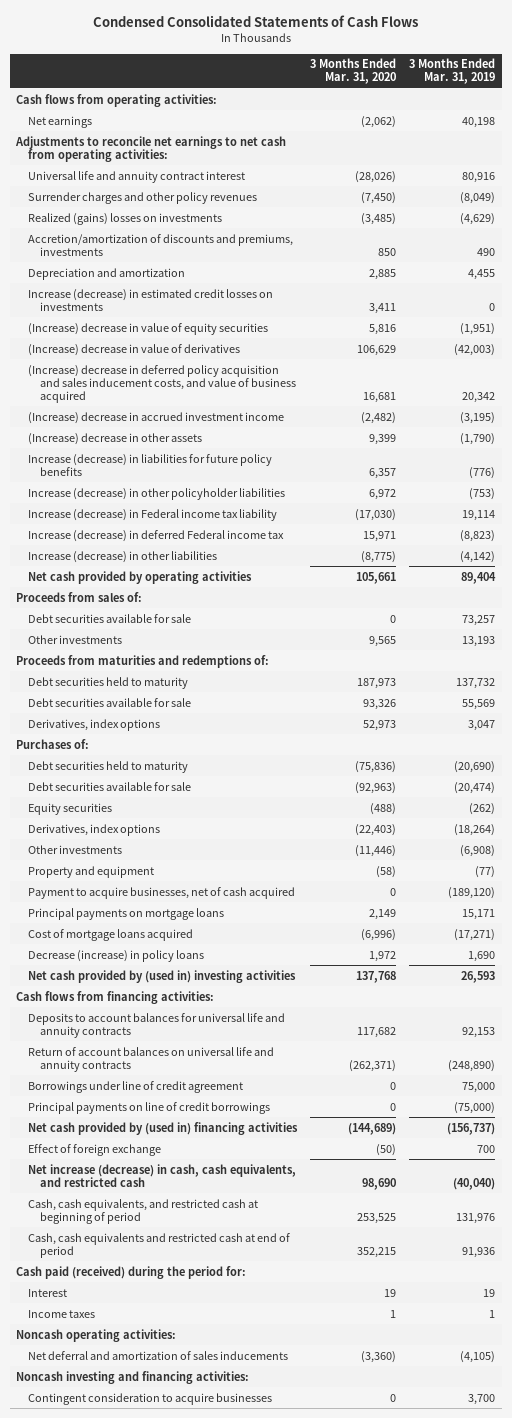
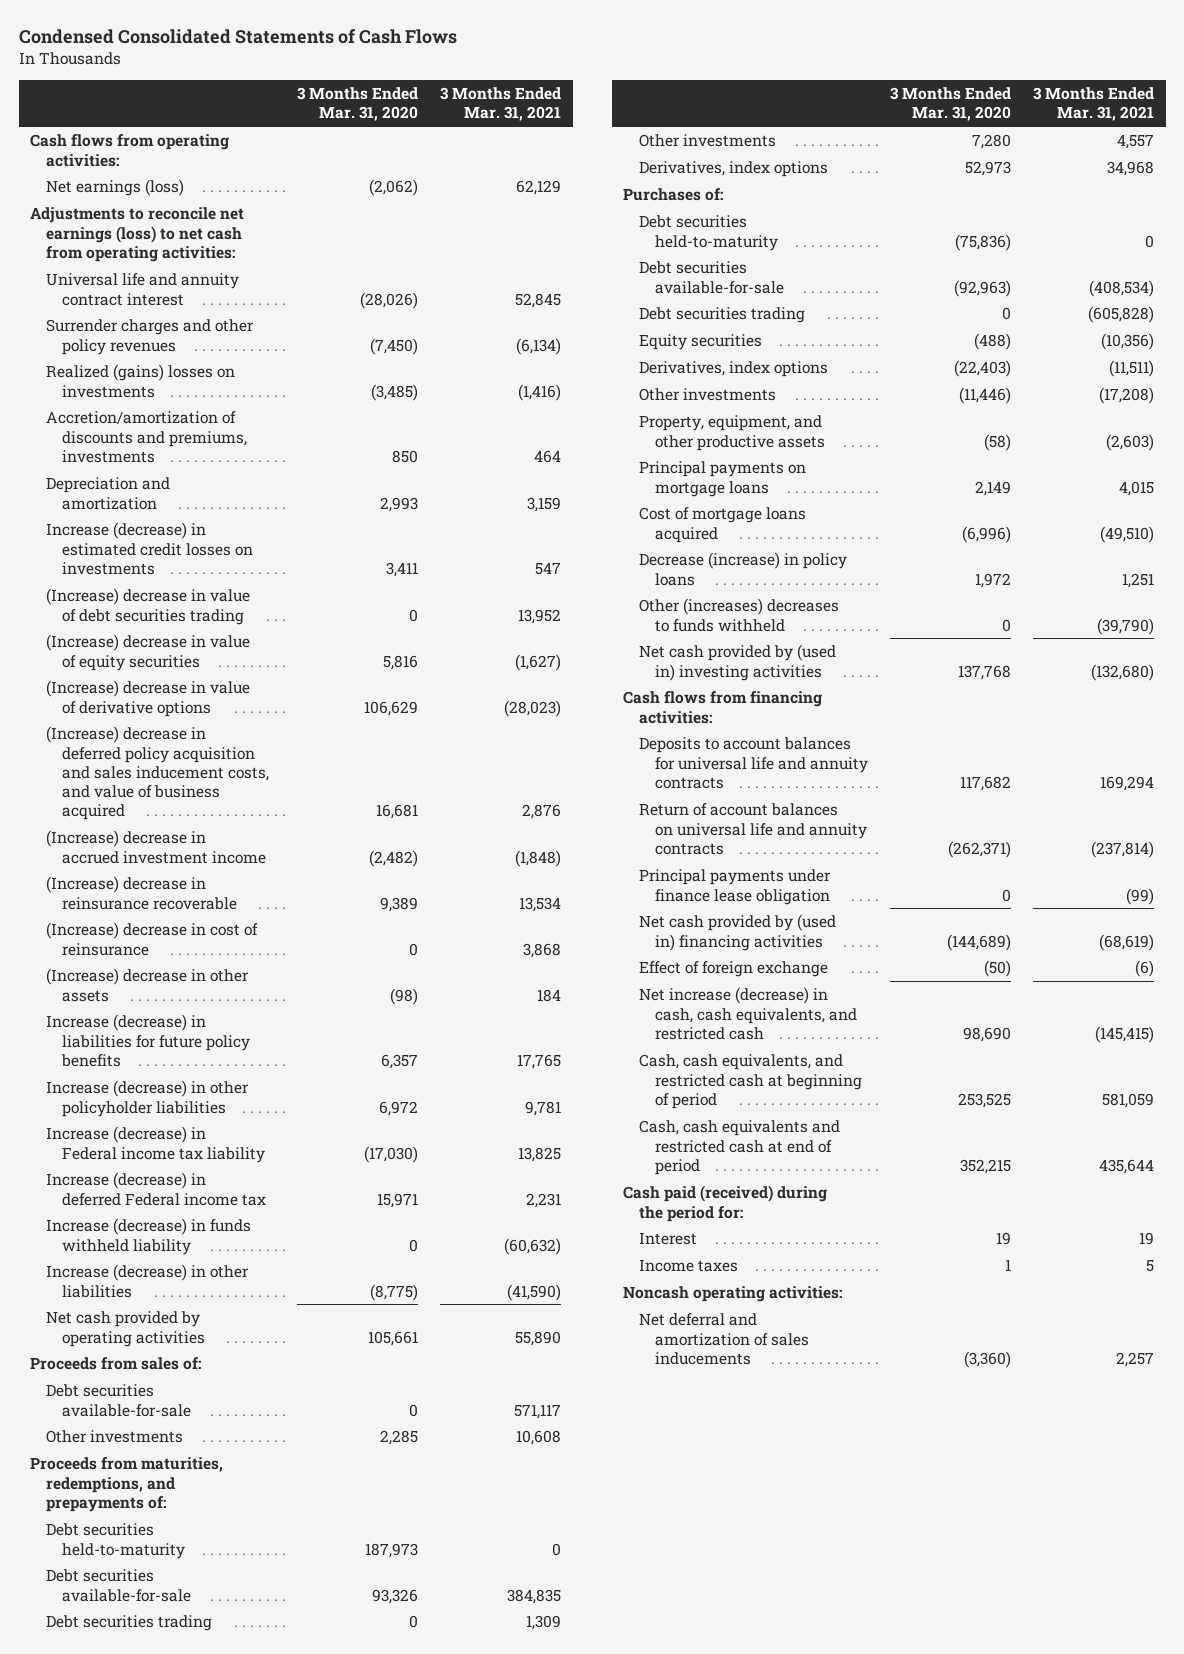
- | 3 Months Ended Mar. 31, 2020 | 3 Months Ended Mar. 31, 2019
+ | 3 Months Ended Mar. 31, 2020 | 3 Months Ended Mar. 31, 2021
- Net earnings | (2,062) | 40,198
- Adjustments to reconcile net earnings to net cash from operating activities:
+ Net earnings (loss) | (2,062) | 62,129
+ Adjustments to reconcile net earnings (loss) to net cash from operating activities:
- Depreciation and amortization | 2,885 | 4,455
+ Depreciation and amortization | 2,993 | 3,159
+ (Increase) decrease in value of debt securities trading | 0 | 13,952
- (Increase) decrease in value of derivatives | 106,629 | (42,003)
+ (Increase) decrease in value of derivative options | 106,629 | (28,023)
- (Increase) decrease in other assets | 9,399 | (1,790)
+ (Increase) decrease in reinsurance recoverable | 9,389 | 13,534
+ (Increase) decrease in cost of reinsurance | 0 | 3,868
+ (Increase) decrease in other assets | (98) | 184
+ Increase (decrease) in funds withheld liability | 0 | (60,632)
- Debt securities available for sale | 0 | 73,257
- Other investments | 9,565 | 13,193
- Proceeds from maturities and redemptions of:
- Debt securities held to maturity | 187,973 | 137,732
- Debt securities available for sale | 93,326 | 55,569
+ Debt securities available-for-sale | 0 | 571,117
+ Other investments | 2,285 | 10,608
+ Proceeds from maturities, redemptions, and prepayments of:
+ Debt securities held-to-maturity | 187,973 | 0
+ Debt securities available-for-sale | 93,326 | 384,835
+ Debt securities trading | 0 | 1,309
+ Other investments | 7,280 | 4,557
- Debt securities held to maturity | (75,836) | (20,690)
- Debt securities available for sale | (92,963) | (20,474)
+ Debt securities held-to-maturity | (75,836) | 0
+ Debt securities available-for-sale | (92,963) | (408,534)
+ Debt securities trading | 0 | (605,828)
- Property and equipment | (58) | (77)
- Payment to acquire businesses, net of cash acquired | 0 | (189,120)
+ Property, equipment, and other productive assets | (58) | (2,603)
+ Other (increases) decreases to funds withheld | 0 | (39,790)
- Borrowings under line of credit agreement | 0 | 75,000
- Principal payments on line of credit borrowings | 0 | (75,000)
+ Principal payments under finance lease obligation | 0 | (99)
- Noncash investing and financing activities:
- Contingent consideration to acquire businesses | 0 | 3,700

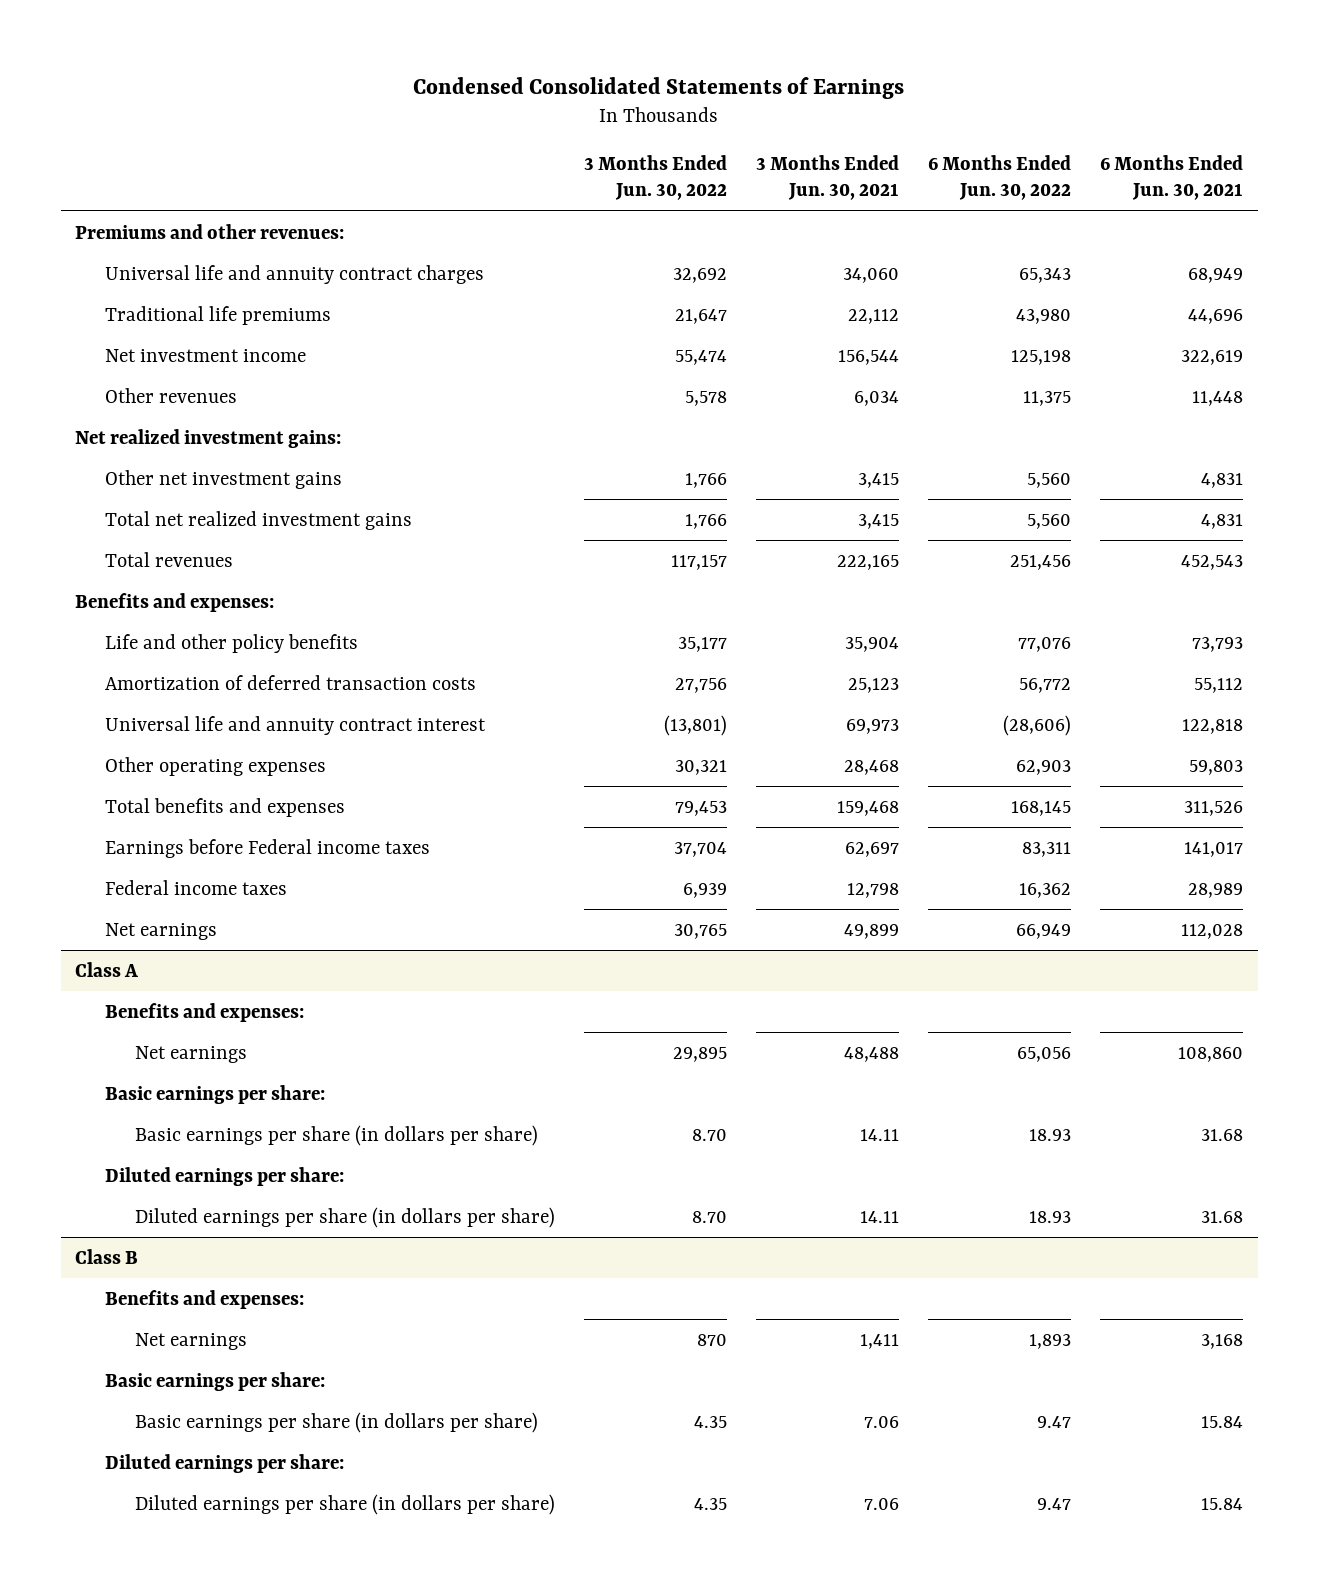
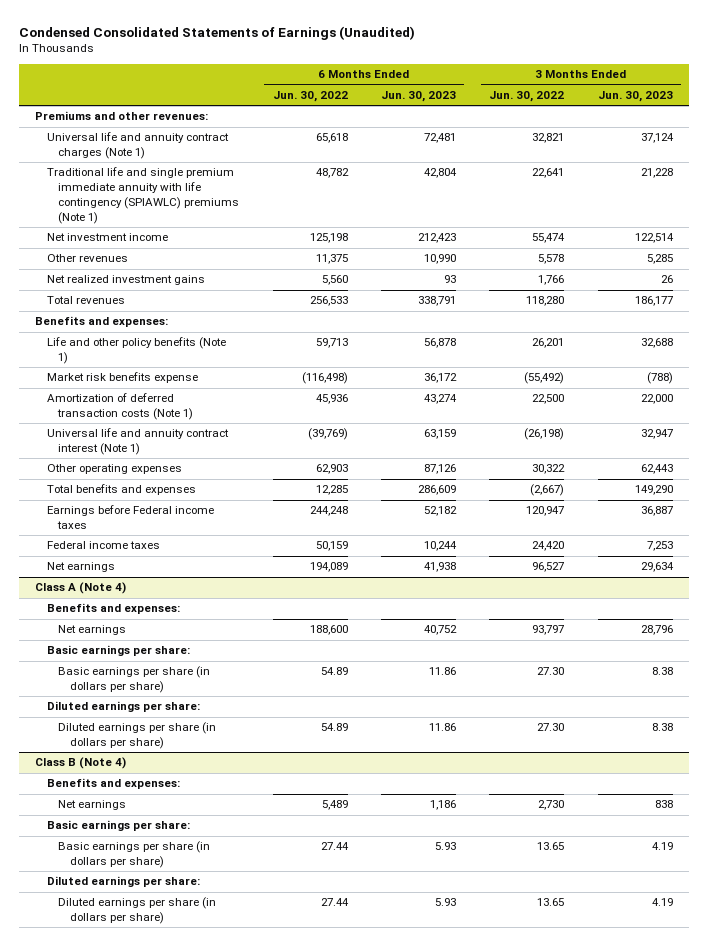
- Condensed Consolidated Statements of Earnings
+ Condensed Consolidated Statements of Earnings (Unaudited)
- | 3 Months Ended Jun. 30, 2022 | 3 Months Ended Jun. 30, 2021 | 6 Months Ended Jun. 30, 2022 | 6 Months Ended Jun. 30, 2021
+ | 6 Months Ended Jun. 30, 2022 | 6 Months Ended Jun. 30, 2023 | 3 Months Ended Jun. 30, 2022 | 3 Months Ended Jun. 30, 2023
- Universal life and annuity contract charges | 32,692 | 34,060 | 65,343 | 68,949
- Traditional life premiums | 21,647 | 22,112 | 43,980 | 44,696
+ Universal life and annuity contract charges (Note 1) | 65,618 | 72,481 | 32,821 | 37,124
+ Traditional life and single premium immediate annuity with life contingency (SPIAWLC) premiums (Note 1) | 48,782 | 42,804 | 22,641 | 21,228
- Net realized investment gains:
- Other net investment gains | 1,766 | 3,415 | 5,560 | 4,831
- Total net realized investment gains | 1,766 | 3,415 | 5,560 | 4,831
- Total revenues | 117,157 | 222,165 | 251,456 | 452,543
+ Net realized investment gains | 5,560 | 93 | 1,766 | 26
+ Total revenues | 256,533 | 338,791 | 118,280 | 186,177
- Life and other policy benefits | 35,177 | 35,904 | 77,076 | 73,793
- Amortization of deferred transaction costs | 27,756 | 25,123 | 56,772 | 55,112
- Universal life and annuity contract interest | (13,801) | 69,973 | (28,606) | 122,818
- Other operating expenses | 30,321 | 28,468 | 62,903 | 59,803
- Total benefits and expenses | 79,453 | 159,468 | 168,145 | 311,526
- Earnings before Federal income taxes | 37,704 | 62,697 | 83,311 | 141,017
- Federal income taxes | 6,939 | 12,798 | 16,362 | 28,989
- Net earnings | 30,765 | 49,899 | 66,949 | 112,028
- Class A
+ Life and other policy benefits (Note 1) | 59,713 | 56,878 | 26,201 | 32,688
+ Market risk benefits expense | (116,498) | 36,172 | (55,492) | (788)
+ Amortization of deferred transaction costs (Note 1) | 45,936 | 43,274 | 22,500 | 22,000
+ Universal life and annuity contract interest (Note 1) | (39,769) | 63,159 | (26,198) | 32,947
+ Other operating expenses | 62,903 | 87,126 | 30,322 | 62,443
+ Total benefits and expenses | 12,285 | 286,609 | (2,667) | 149,290
+ Earnings before Federal income taxes | 244,248 | 52,182 | 120,947 | 36,887
+ Federal income taxes | 50,159 | 10,244 | 24,420 | 7,253
+ Net earnings | 194,089 | 41,938 | 96,527 | 29,634
+ Class A (Note 4)
- Net earnings | 29,895 | 48,488 | 65,056 | 108,860
+ Net earnings | 188,600 | 40,752 | 93,797 | 28,796
- Basic earnings per share (in dollars per share) | 8.70 | 14.11 | 18.93 | 31.68
+ Basic earnings per share (in dollars per share) | 54.89 | 11.86 | 27.30 | 8.38
- Diluted earnings per share (in dollars per share) | 8.70 | 14.11 | 18.93 | 31.68
- Class B
+ Diluted earnings per share (in dollars per share) | 54.89 | 11.86 | 27.30 | 8.38
+ Class B (Note 4)
- Net earnings | 870 | 1,411 | 1,893 | 3,168
+ Net earnings | 5,489 | 1,186 | 2,730 | 838
- Basic earnings per share (in dollars per share) | 4.35 | 7.06 | 9.47 | 15.84
+ Basic earnings per share (in dollars per share) | 27.44 | 5.93 | 13.65 | 4.19
- Diluted earnings per share (in dollars per share) | 4.35 | 7.06 | 9.47 | 15.84
+ Diluted earnings per share (in dollars per share) | 27.44 | 5.93 | 13.65 | 4.19

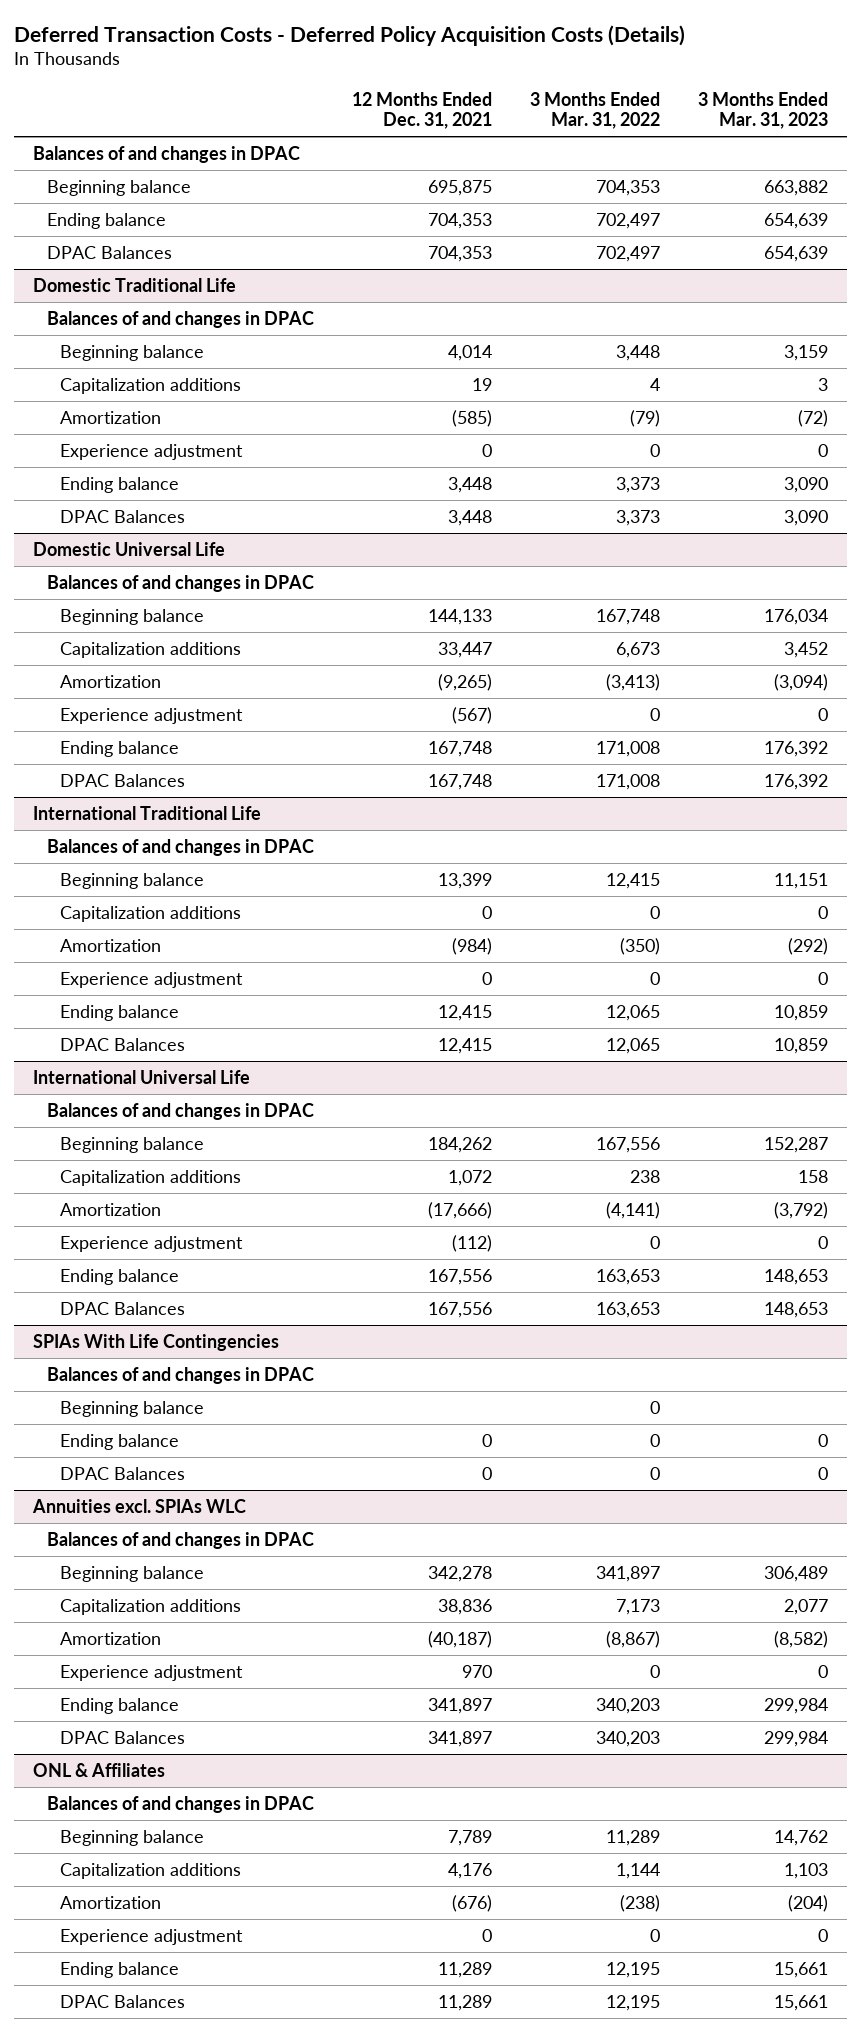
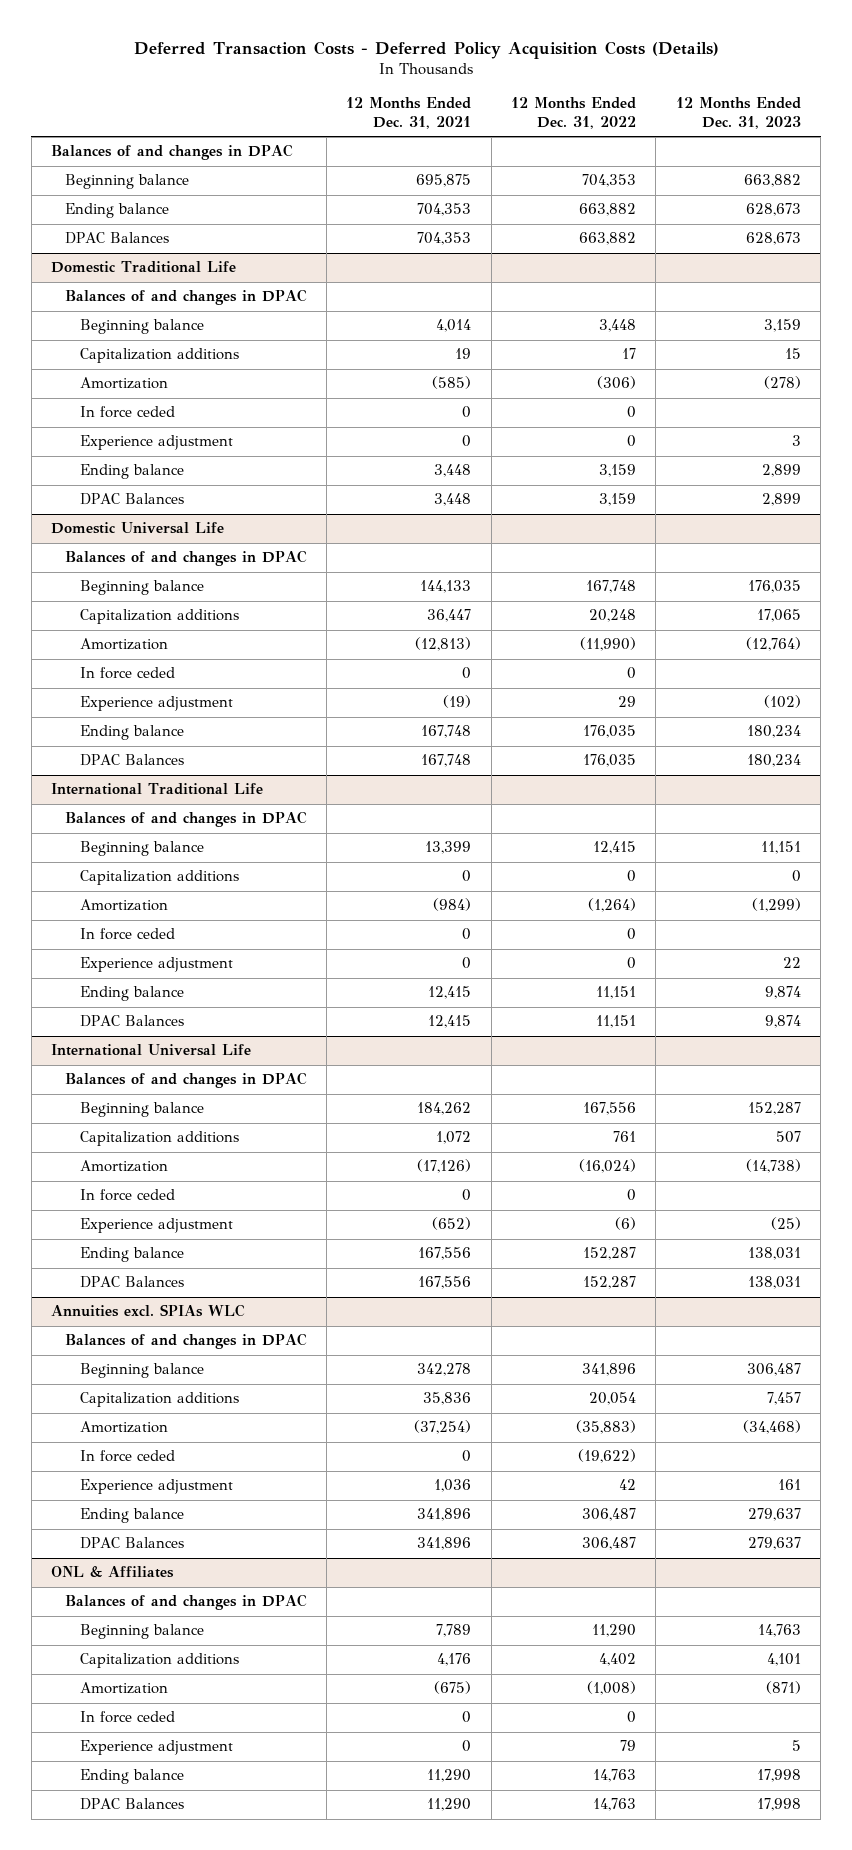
- | 12 Months Ended Dec. 31, 2021 | 3 Months Ended Mar. 31, 2022 | 3 Months Ended Mar. 31, 2023
+ | 12 Months Ended Dec. 31, 2021 | 12 Months Ended Dec. 31, 2022 | 12 Months Ended Dec. 31, 2023
@ Domestic Traditional Life
+ In force ceded | 0 | 0 |
@ Domestic Universal Life
- Capitalization additions | 33,447 | 6,673 | 3,452
- Amortization | (9,265) | (3,413) | (3,094)
- Experience adjustment | (567) | 0 | 0
+ Capitalization additions | 36,447 | 20,248 | 17,065
+ Amortization | (12,813) | (11,990) | (12,764)
+ In force ceded | 0 | 0 |
+ Experience adjustment | (19) | 29 | (102)
@ International Traditional Life
+ In force ceded | 0 | 0 |
@ International Universal Life
- Amortization | (17,666) | (4,141) | (3,792)
- Experience adjustment | (112) | 0 | 0
+ Amortization | (17,126) | (16,024) | (14,738)
+ In force ceded | 0 | 0 |
+ Experience adjustment | (652) | (6) | (25)
- SPIAs With Life Contingencies
- Balances of and changes in DPAC
- Beginning balance | | 0 |
- Ending balance | 0 | 0 | 0
- DPAC Balances | 0 | 0 | 0
@ Annuities excl. SPIAs WLC
- Capitalization additions | 38,836 | 7,173 | 2,077
- Amortization | (40,187) | (8,867) | (8,582)
- Experience adjustment | 970 | 0 | 0
- Ending balance | 341,897 | 340,203 | 299,984
- DPAC Balances | 341,897 | 340,203 | 299,984
+ Capitalization additions | 35,836 | 20,054 | 7,457
+ Amortization | (37,254) | (35,883) | (34,468)
+ In force ceded | 0 | (19,622) |
+ Experience adjustment | 1,036 | 42 | 161
+ Ending balance | 341,896 | 306,487 | 279,637
+ DPAC Balances | 341,896 | 306,487 | 279,637
@ ONL & Affiliates
- Amortization | (676) | (238) | (204)
+ Amortization | (675) | (1,008) | (871)
+ In force ceded | 0 | 0 |
- Ending balance | 11,289 | 12,195 | 15,661
- DPAC Balances | 11,289 | 12,195 | 15,661
+ Ending balance | 11,290 | 14,763 | 17,998
+ DPAC Balances | 11,290 | 14,763 | 17,998

